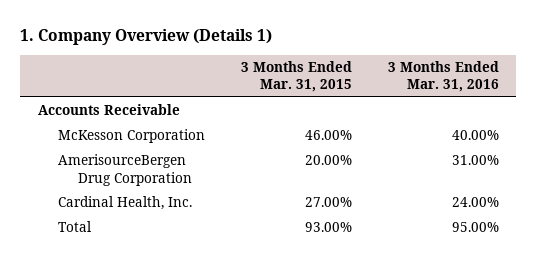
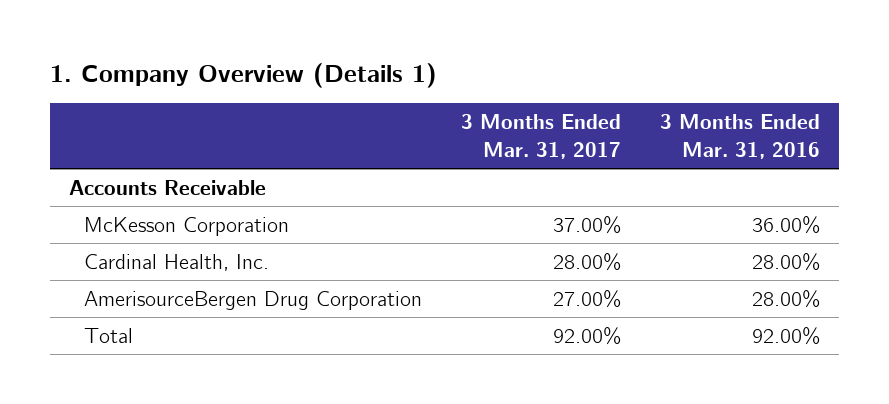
- | 3 Months Ended Mar. 31, 2015 | 3 Months Ended Mar. 31, 2016
+ | 3 Months Ended Mar. 31, 2017 | 3 Months Ended Mar. 31, 2016
- McKesson Corporation | 46.00% | 40.00%
- AmerisourceBergen Drug Corporation | 20.00% | 31.00%
- Cardinal Health, Inc. | 27.00% | 24.00%
- Total | 93.00% | 95.00%
+ McKesson Corporation | 37.00% | 36.00%
+ Cardinal Health, Inc. | 28.00% | 28.00%
+ AmerisourceBergen Drug Corporation | 27.00% | 28.00%
+ Total | 92.00% | 92.00%

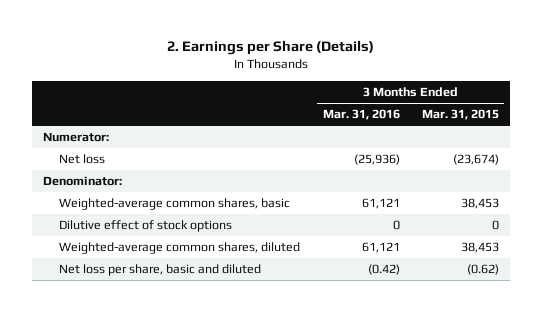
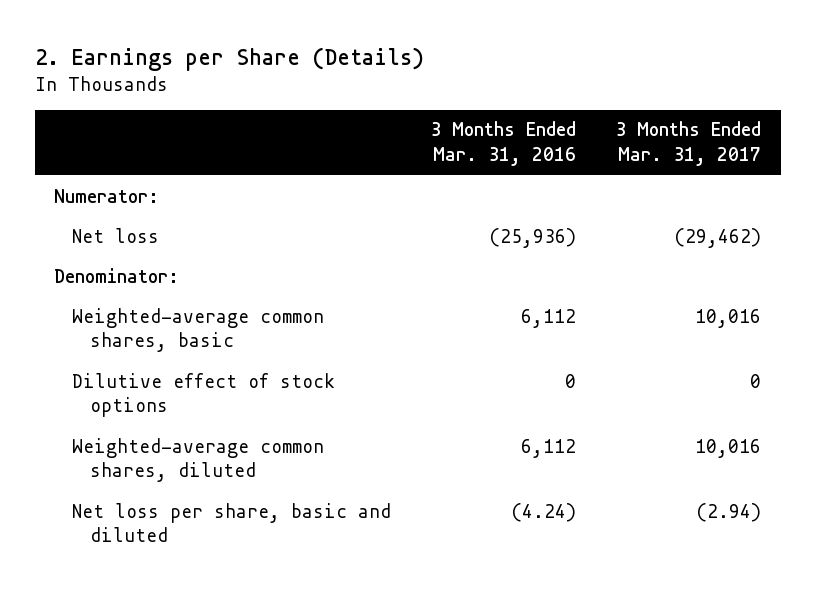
- | 3 Months Ended Mar. 31, 2016 | 3 Months Ended Mar. 31, 2015
+ | 3 Months Ended Mar. 31, 2016 | 3 Months Ended Mar. 31, 2017
- Weighted-average common shares, basic | 61,121 | 38,453
+ Weighted-average common shares, basic | 6,112 | 10,016
- Weighted-average common shares, diluted | 61,121 | 38,453
- Net loss per share, basic and diluted | (0.42) | (0.62)
+ Weighted-average common shares, diluted | 6,112 | 10,016
+ Net loss per share, basic and diluted | (4.24) | (2.94)

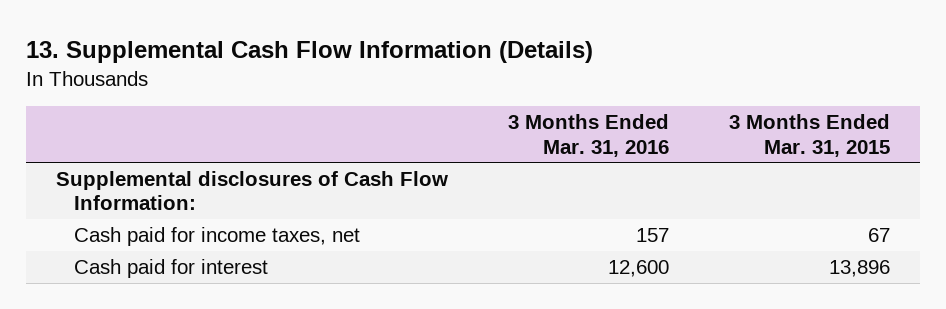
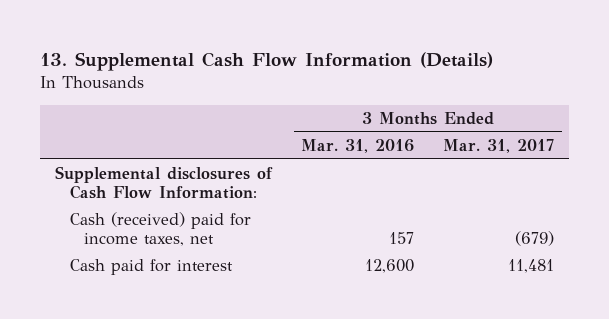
- | 3 Months Ended Mar. 31, 2016 | 3 Months Ended Mar. 31, 2015
+ | 3 Months Ended Mar. 31, 2016 | 3 Months Ended Mar. 31, 2017
- Cash paid for income taxes, net | 157 | 67
+ Cash (received) paid for income taxes, net | 157 | (679)

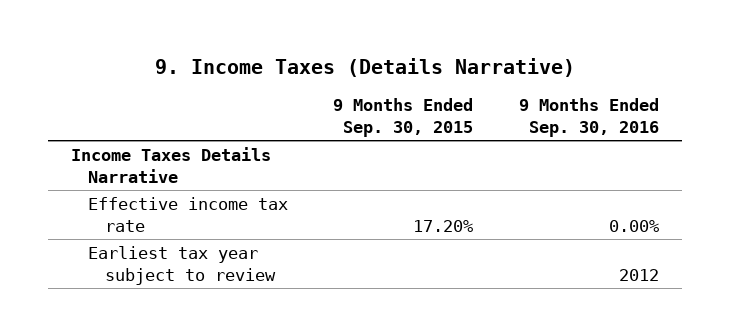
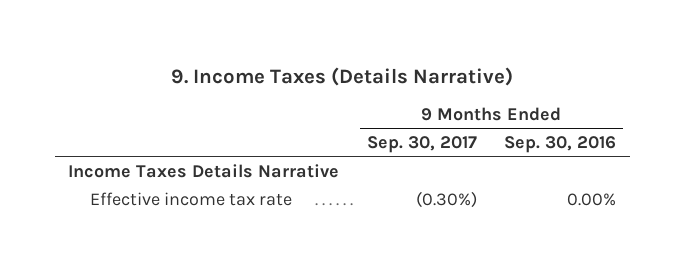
- | 9 Months Ended Sep. 30, 2015 | 9 Months Ended Sep. 30, 2016
+ | 9 Months Ended Sep. 30, 2017 | 9 Months Ended Sep. 30, 2016
- Earliest tax year subject to review | | 2012

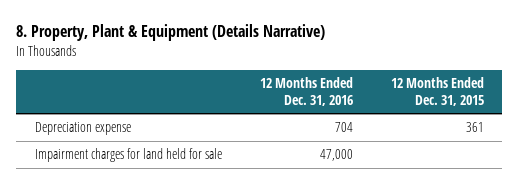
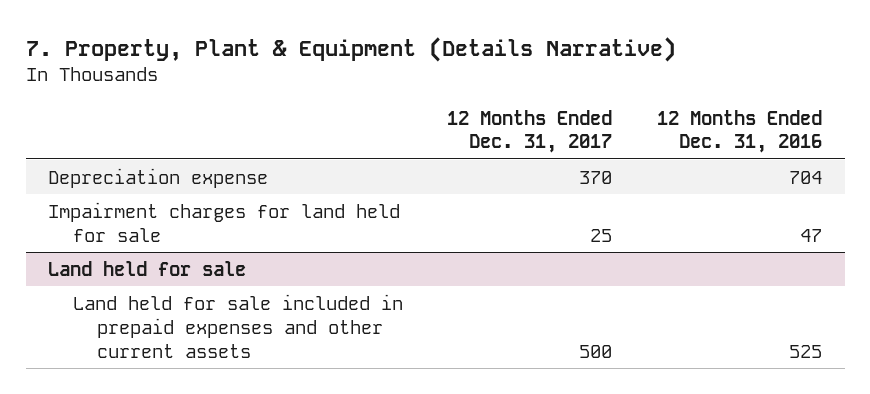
- 8. Property, Plant & Equipment (Details Narrative)
+ 7. Property, Plant & Equipment (Details Narrative)
- | 12 Months Ended Dec. 31, 2016 | 12 Months Ended Dec. 31, 2015
+ | 12 Months Ended Dec. 31, 2017 | 12 Months Ended Dec. 31, 2016
- Impairment charges for land held for sale | 47,000 |
+ Impairment charges for land held for sale | 25 | 47
+ Land held for sale
+ Land held for sale included in prepaid expenses and other current assets | 500 | 525

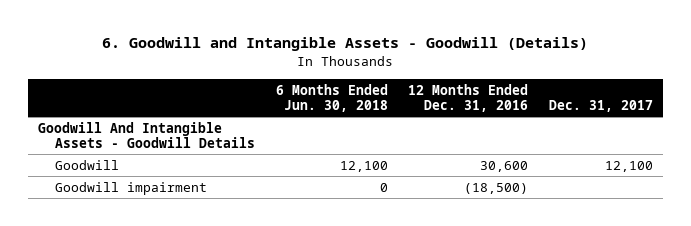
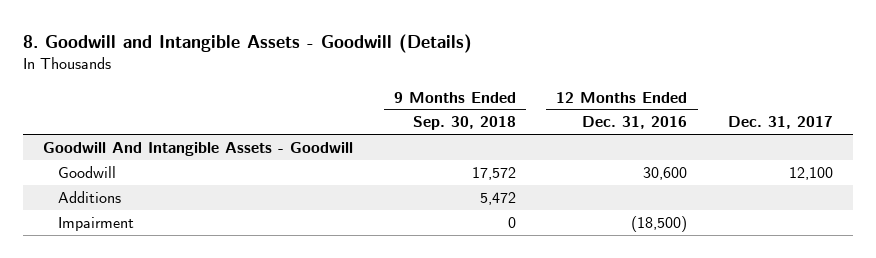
- 6. Goodwill and Intangible Assets - Goodwill (Details)
+ 8. Goodwill and Intangible Assets - Goodwill (Details)
- | 6 Months Ended Jun. 30, 2018 | 12 Months Ended Dec. 31, 2016 | Dec. 31, 2017
+ | 9 Months Ended Sep. 30, 2018 | 12 Months Ended Dec. 31, 2016 | Dec. 31, 2017
- Goodwill And Intangible Assets - Goodwill Details
+ Goodwill And Intangible Assets - Goodwill
- Goodwill impairment | 0 | (18,500) |
+ Additions | 5,472 | |
+ Impairment | 0 | (18,500) |

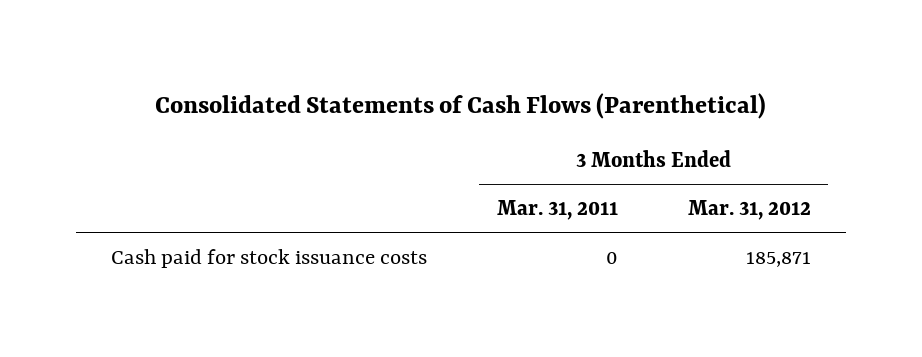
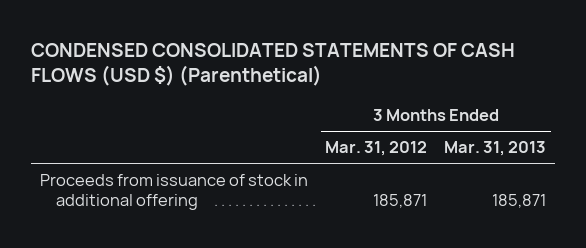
- Consolidated Statements of Cash Flows (Parenthetical)
+ CONDENSED CONSOLIDATED STATEMENTS OF CASH FLOWS (USD $) (Parenthetical)
- | 3 Months Ended Mar. 31, 2011 | 3 Months Ended Mar. 31, 2012
+ | 3 Months Ended Mar. 31, 2012 | 3 Months Ended Mar. 31, 2013
- Cash paid for stock issuance costs | 0 | 185,871
+ Proceeds from issuance of stock in additional offering | 185,871 | 185,871

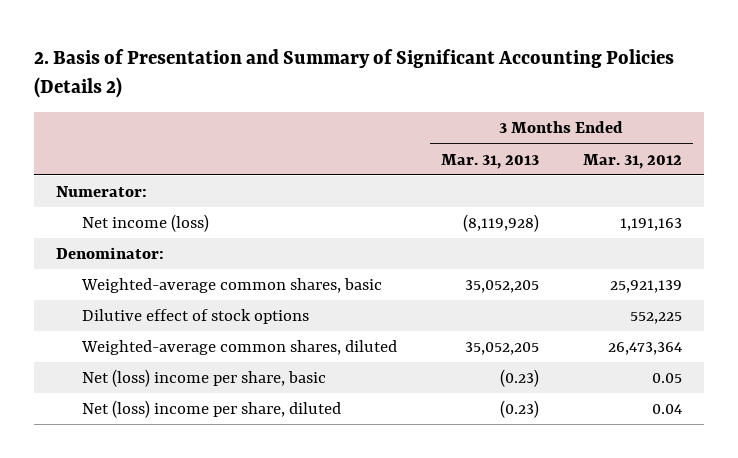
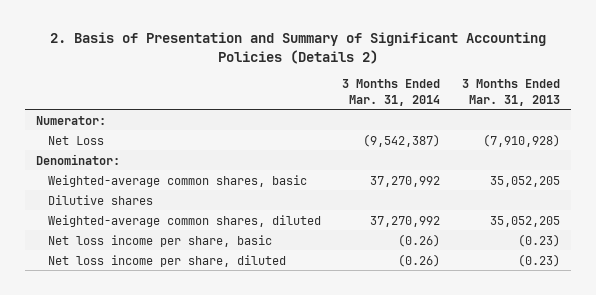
- | 3 Months Ended Mar. 31, 2013 | 3 Months Ended Mar. 31, 2012
+ | 3 Months Ended Mar. 31, 2014 | 3 Months Ended Mar. 31, 2013
- Net income (loss) | (8,119,928) | 1,191,163
+ Net Loss | (9,542,387) | (7,910,928)
- Dilutive effect of stock options | | 552,225
+ Dilutive shares
- Net (loss) income per share, basic | (0.23) | 0.05
- Net (loss) income per share, diluted | (0.23) | 0.04
+ Net loss income per share, basic | (0.26) | (0.23)
+ Net loss income per share, diluted | (0.26) | (0.23)

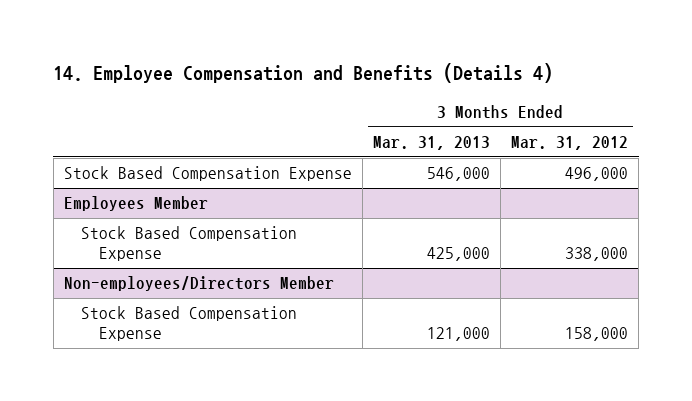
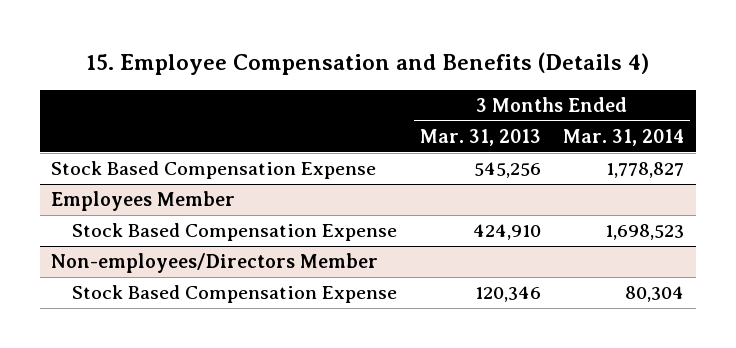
- 14. Employee Compensation and Benefits (Details 4)
+ 15. Employee Compensation and Benefits (Details 4)
- | 3 Months Ended Mar. 31, 2013 | 3 Months Ended Mar. 31, 2012
+ | 3 Months Ended Mar. 31, 2013 | 3 Months Ended Mar. 31, 2014
- Stock Based Compensation Expense | 546,000 | 496,000
+ Stock Based Compensation Expense | 545,256 | 1,778,827
@ Employees Member
- Stock Based Compensation Expense | 425,000 | 338,000
+ Stock Based Compensation Expense | 424,910 | 1,698,523
@ Non-employees/Directors Member
- Stock Based Compensation Expense | 121,000 | 158,000
+ Stock Based Compensation Expense | 120,346 | 80,304

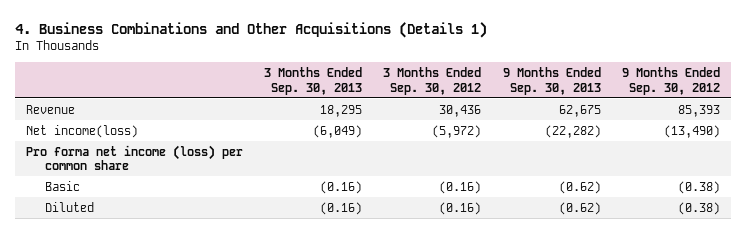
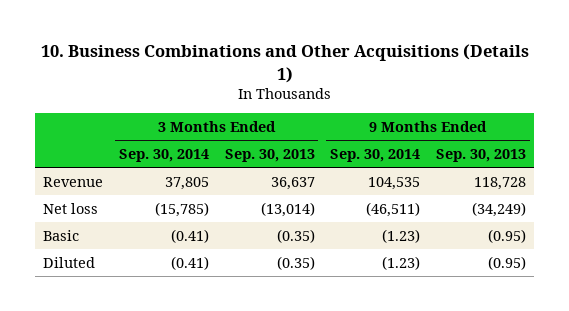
- 4. Business Combinations and Other Acquisitions (Details 1)
+ 10. Business Combinations and Other Acquisitions (Details 1)
- | 3 Months Ended Sep. 30, 2013 | 3 Months Ended Sep. 30, 2012 | 9 Months Ended Sep. 30, 2013 | 9 Months Ended Sep. 30, 2012
+ | 3 Months Ended Sep. 30, 2014 | 3 Months Ended Sep. 30, 2013 | 9 Months Ended Sep. 30, 2014 | 9 Months Ended Sep. 30, 2013
- Revenue | 18,295 | 30,436 | 62,675 | 85,393
- Net income(loss) | (6,049) | (5,972) | (22,282) | (13,490)
- Pro forma net income (loss) per common share
- Basic | (0.16) | (0.16) | (0.62) | (0.38)
- Diluted | (0.16) | (0.16) | (0.62) | (0.38)
+ Revenue | 37,805 | 36,637 | 104,535 | 118,728
+ Net loss | (15,785) | (13,014) | (46,511) | (34,249)
+ Basic | (0.41) | (0.35) | (1.23) | (0.95)
+ Diluted | (0.41) | (0.35) | (1.23) | (0.95)

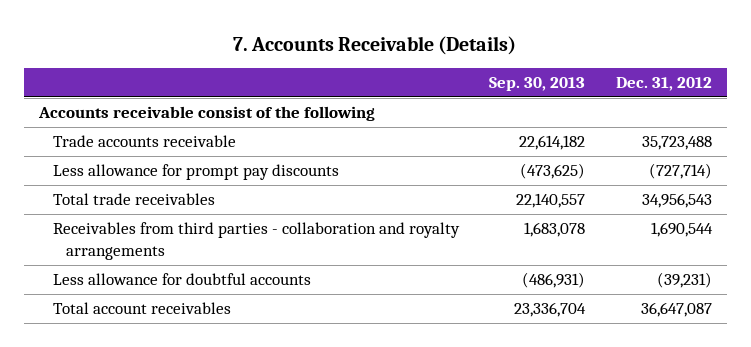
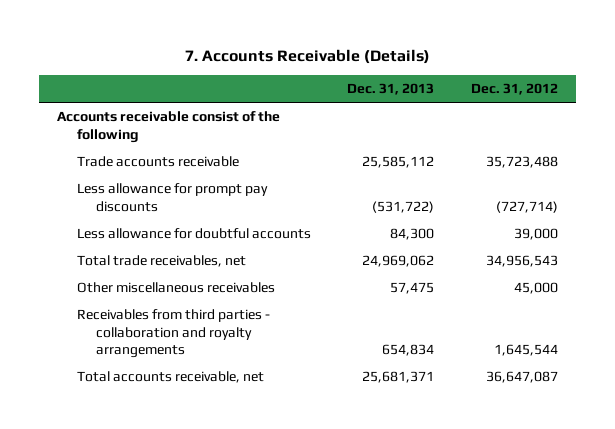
- | Sep. 30, 2013 | Dec. 31, 2012
+ | Dec. 31, 2013 | Dec. 31, 2012
- Total trade receivables | 22,140,557 | 34,956,543
- Receivables from third parties - collaboration and royalty arrangements | 1,683,078 | 1,690,544
- Less allowance for doubtful accounts | (486,931) | (39,231)
- Total account receivables | 23,336,704 | 36,647,087
+ Less allowance for doubtful accounts | 84,300 | 39,000
+ Total trade receivables, net | 24,969,062 | 34,956,543
+ Other miscellaneous receivables | 57,475 | 45,000
+ Receivables from third parties - collaboration and royalty arrangements | 654,834 | 1,645,544
+ Total accounts receivable, net | 25,681,371 | 36,647,087

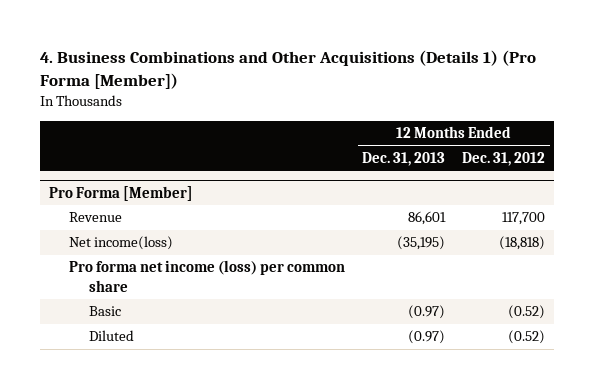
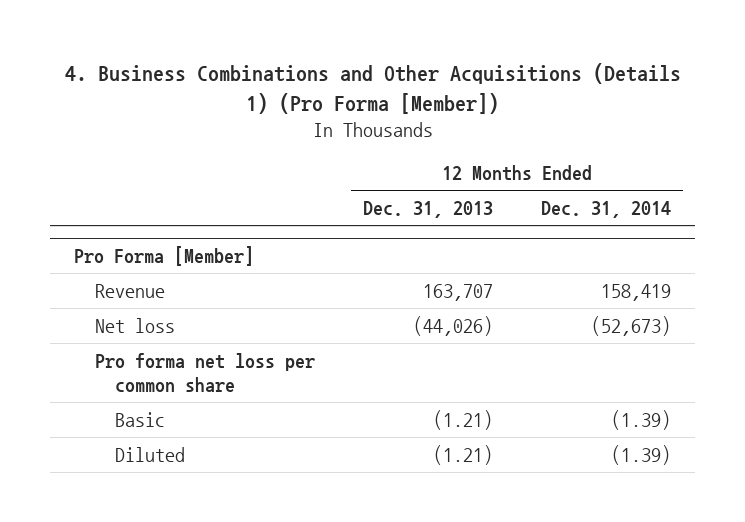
- | 12 Months Ended Dec. 31, 2013 | 12 Months Ended Dec. 31, 2012
+ | 12 Months Ended Dec. 31, 2013 | 12 Months Ended Dec. 31, 2014
@ Pro Forma [Member]
- Revenue | 86,601 | 117,700
- Net income(loss) | (35,195) | (18,818)
- Pro forma net income (loss) per common share
- Basic | (0.97) | (0.52)
- Diluted | (0.97) | (0.52)
+ Revenue | 163,707 | 158,419
+ Net loss | (44,026) | (52,673)
+ Pro forma net loss per common share
+ Basic | (1.21) | (1.39)
+ Diluted | (1.21) | (1.39)

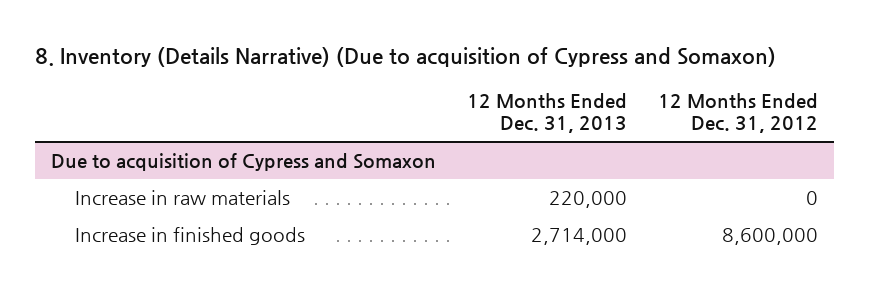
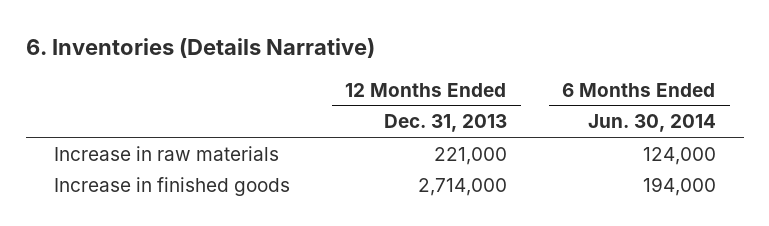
- 8. Inventory (Details Narrative) (Due to acquisition of Cypress and Somaxon)
+ 6. Inventories (Details Narrative)
- | 12 Months Ended Dec. 31, 2013 | 12 Months Ended Dec. 31, 2012
+ | 12 Months Ended Dec. 31, 2013 | 6 Months Ended Jun. 30, 2014
- Due to acquisition of Cypress and Somaxon
- Increase in raw materials | 220,000 | 0
+ Increase in raw materials | 221,000 | 124,000

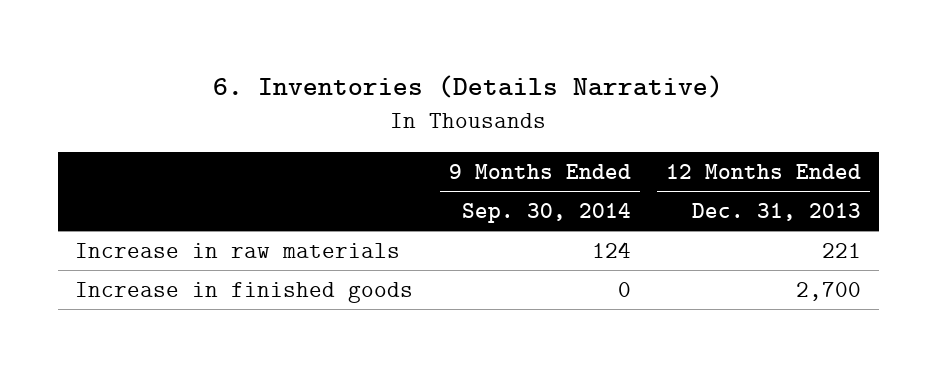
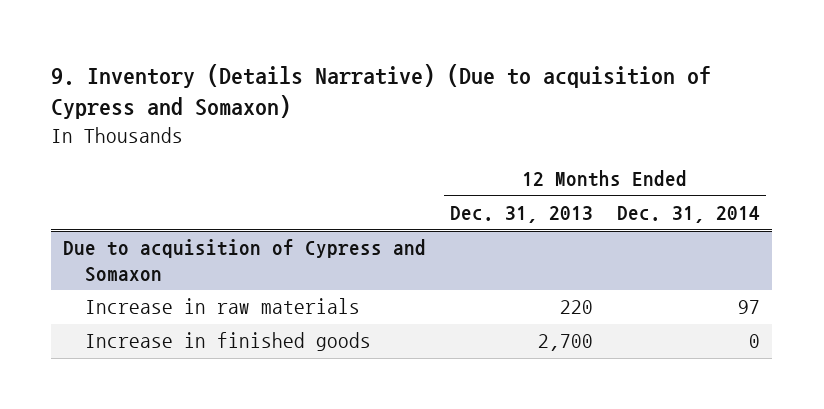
- 6. Inventories (Details Narrative)
+ 9. Inventory (Details Narrative) (Due to acquisition of Cypress and Somaxon)
- | 9 Months Ended Sep. 30, 2014 | 12 Months Ended Dec. 31, 2013
+ | 12 Months Ended Dec. 31, 2013 | 12 Months Ended Dec. 31, 2014
- Increase in raw materials | 124 | 221
+ Due to acquisition of Cypress and Somaxon
+ Increase in raw materials | 220 | 97

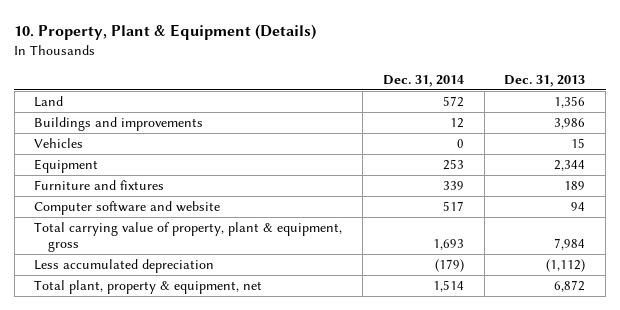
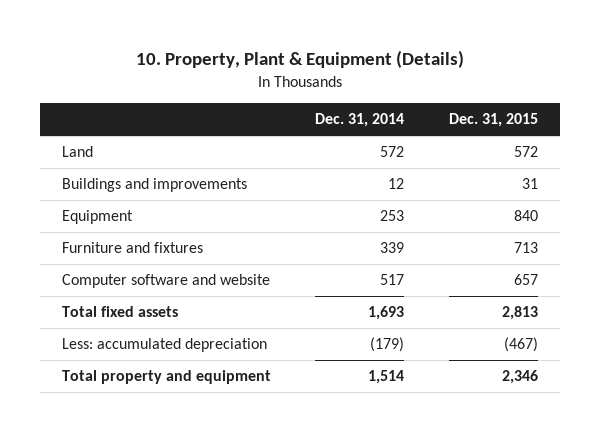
- | Dec. 31, 2014 | Dec. 31, 2013
+ | Dec. 31, 2014 | Dec. 31, 2015
- Vehicles | 0 | 15
- Total carrying value of property, plant & equipment, gross | 1,693 | 7,984
- Less accumulated depreciation | (179) | (1,112)
- Total plant, property & equipment, net | 1,514 | 6,872
+ Total fixed assets | 1,693 | 2,813
+ Less: accumulated depreciation | (179) | (467)
+ Total property and equipment | 1,514 | 2,346

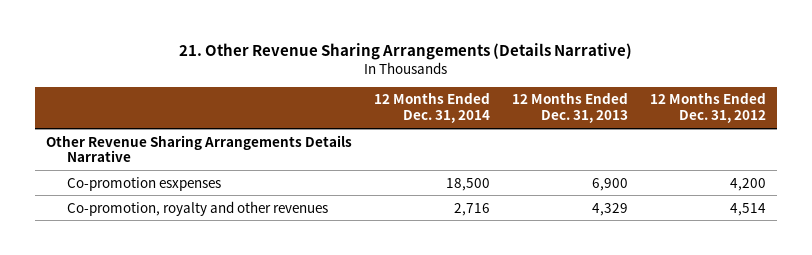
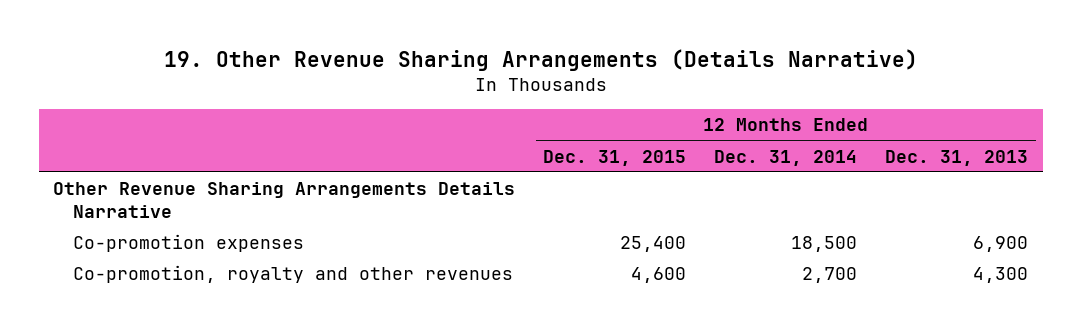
- 21. Other Revenue Sharing Arrangements (Details Narrative)
+ 19. Other Revenue Sharing Arrangements (Details Narrative)
- | 12 Months Ended Dec. 31, 2014 | 12 Months Ended Dec. 31, 2013 | 12 Months Ended Dec. 31, 2012
+ | 12 Months Ended Dec. 31, 2015 | 12 Months Ended Dec. 31, 2014 | 12 Months Ended Dec. 31, 2013
- Co-promotion esxpenses | 18,500 | 6,900 | 4,200
- Co-promotion, royalty and other revenues | 2,716 | 4,329 | 4,514
+ Co-promotion expenses | 25,400 | 18,500 | 6,900
+ Co-promotion, royalty and other revenues | 4,600 | 2,700 | 4,300

